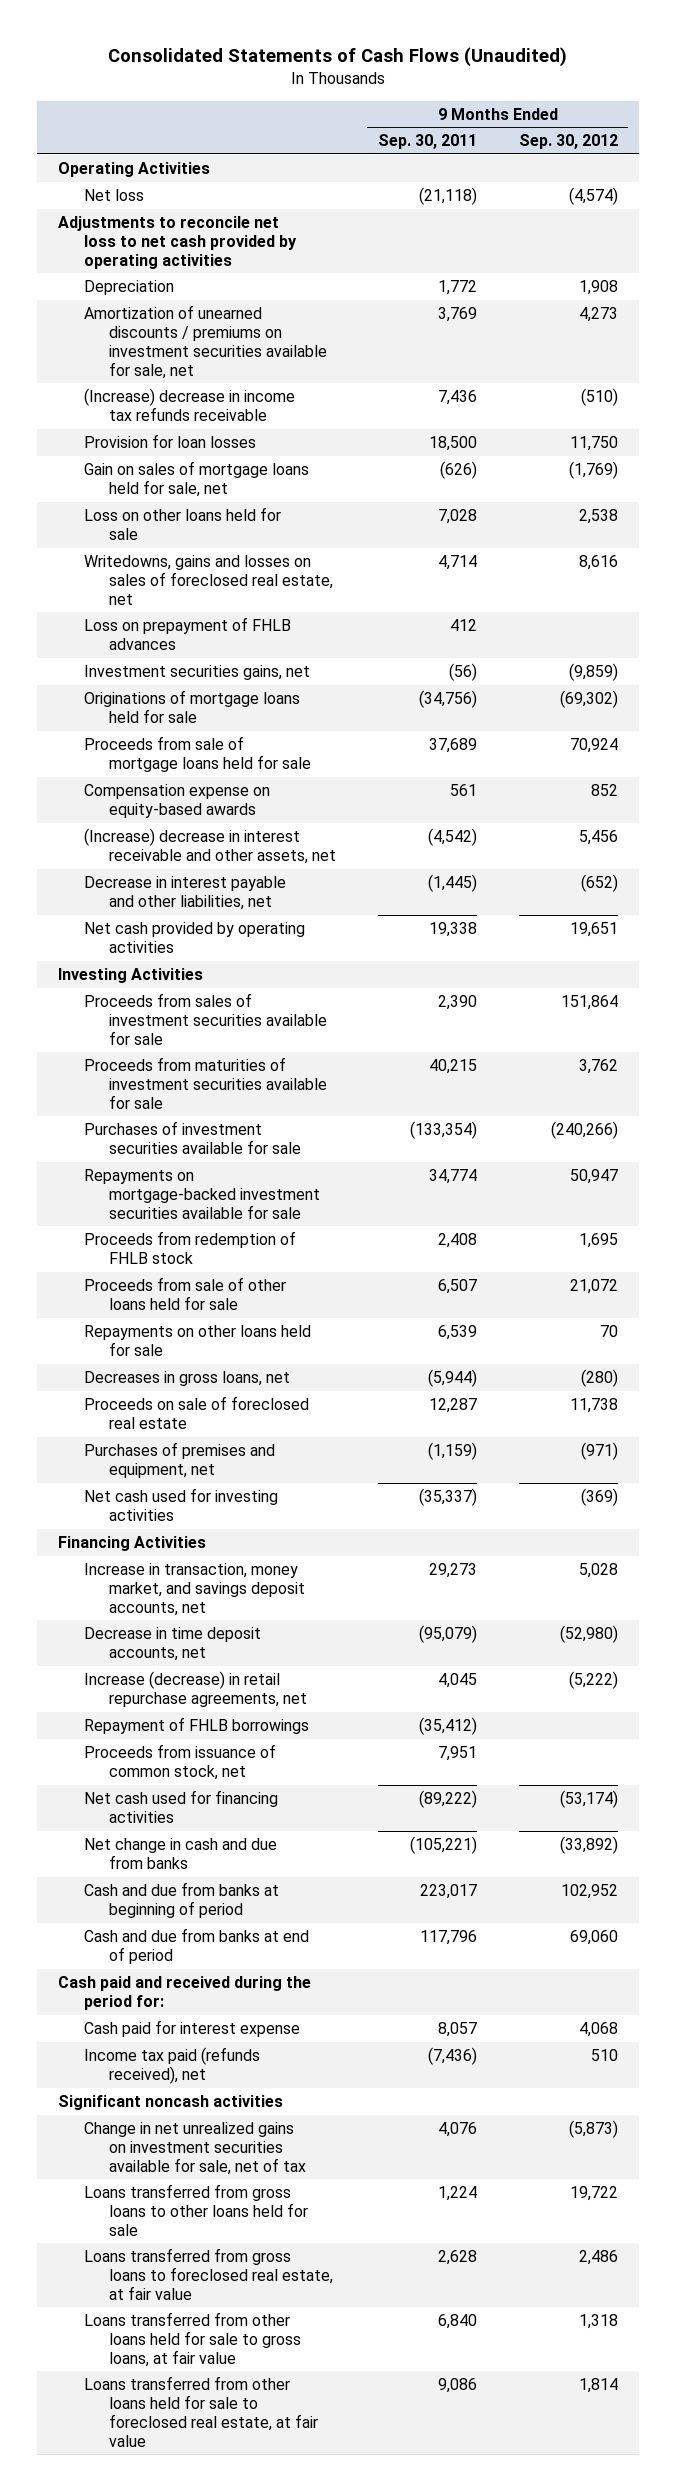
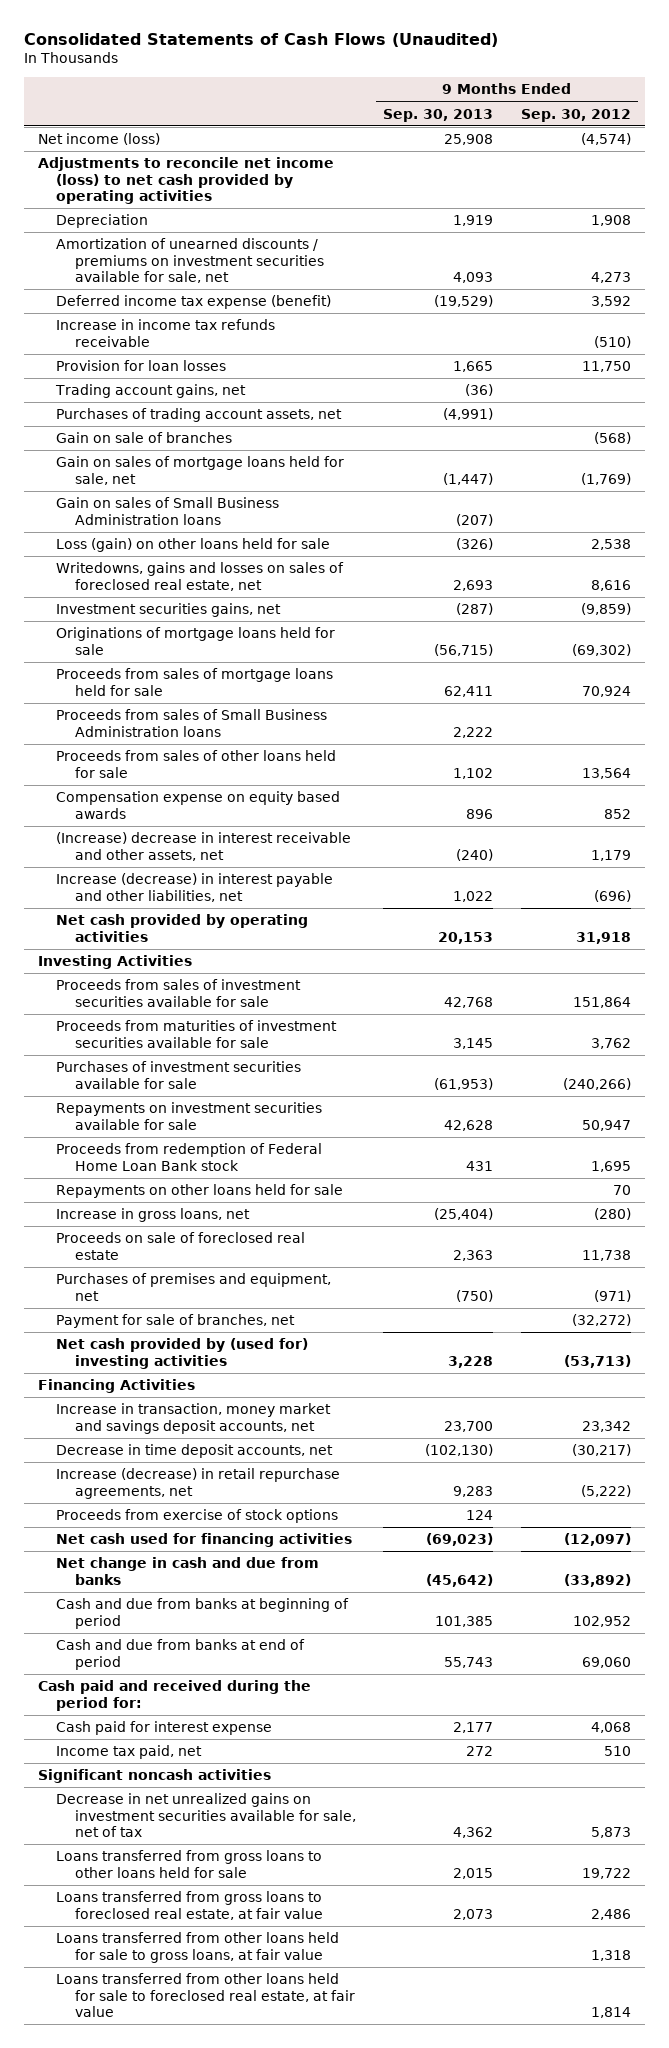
- | 9 Months Ended Sep. 30, 2011 | 9 Months Ended Sep. 30, 2012
+ | 9 Months Ended Sep. 30, 2013 | 9 Months Ended Sep. 30, 2012
- Operating Activities
- Net loss | (21,118) | (4,574)
- Adjustments to reconcile net loss to net cash provided by operating activities
+ Net income (loss) | 25,908 | (4,574)
+ Adjustments to reconcile net income (loss) to net cash provided by operating activities
- (Increase) decrease in income tax refunds receivable | 7,436 | (510)
+ Deferred income tax expense (benefit) | (19,529) | 3,592
+ Increase in income tax refunds receivable | | (510)
+ Trading account gains, net | (36) |
+ Purchases of trading account assets, net | (4,991) |
+ Gain on sale of branches | | (568)
- Loss on other loans held for sale | 7,028 | 2,538
+ Gain on sales of Small Business Administration loans | (207) |
+ Loss (gain) on other loans held for sale | (326) | 2,538
- Loss on prepayment of FHLB advances | 412 |
- Proceeds from sale of mortgage loans held for sale | 37,689 | 70,924
- Compensation expense on equity-based awards | 561 | 852
- (Increase) decrease in interest receivable and other assets, net | (4,542) | 5,456
- Decrease in interest payable and other liabilities, net | (1,445) | (652)
- Net cash provided by operating activities | 19,338 | 19,651
+ Proceeds from sales of mortgage loans held for sale | 62,411 | 70,924
+ Proceeds from sales of Small Business Administration loans | 2,222 |
+ Proceeds from sales of other loans held for sale | 1,102 | 13,564
+ Compensation expense on equity based awards | 896 | 852
+ (Increase) decrease in interest receivable and other assets, net | (240) | 1,179
+ Increase (decrease) in interest payable and other liabilities, net | 1,022 | (696)
+ Net cash provided by operating activities | 20,153 | 31,918
- Repayments on mortgage-backed investment securities available for sale | 34,774 | 50,947
- Proceeds from redemption of FHLB stock | 2,408 | 1,695
- Proceeds from sale of other loans held for sale | 6,507 | 21,072
+ Repayments on investment securities available for sale | 42,628 | 50,947
+ Proceeds from redemption of Federal Home Loan Bank stock | 431 | 1,695
- Decreases in gross loans, net | (5,944) | (280)
+ Increase in gross loans, net | (25,404) | (280)
- Net cash used for investing activities | (35,337) | (369)
+ Payment for sale of branches, net | | (32,272)
+ Net cash provided by (used for) investing activities | 3,228 | (53,713)
- Increase in transaction, money market, and savings deposit accounts, net | 29,273 | 5,028
- Decrease in time deposit accounts, net | (95,079) | (52,980)
+ Increase in transaction, money market and savings deposit accounts, net | 23,700 | 23,342
+ Decrease in time deposit accounts, net | (102,130) | (30,217)
- Repayment of FHLB borrowings | (35,412) |
- Proceeds from issuance of common stock, net | 7,951 |
- Net cash used for financing activities | (89,222) | (53,174)
+ Proceeds from exercise of stock options | 124 |
+ Net cash used for financing activities | (69,023) | (12,097)
- Income tax paid (refunds received), net | (7,436) | 510
+ Income tax paid, net | 272 | 510
- Change in net unrealized gains on investment securities available for sale, net of tax | 4,076 | (5,873)
+ Decrease in net unrealized gains on investment securities available for sale, net of tax | 4,362 | 5,873

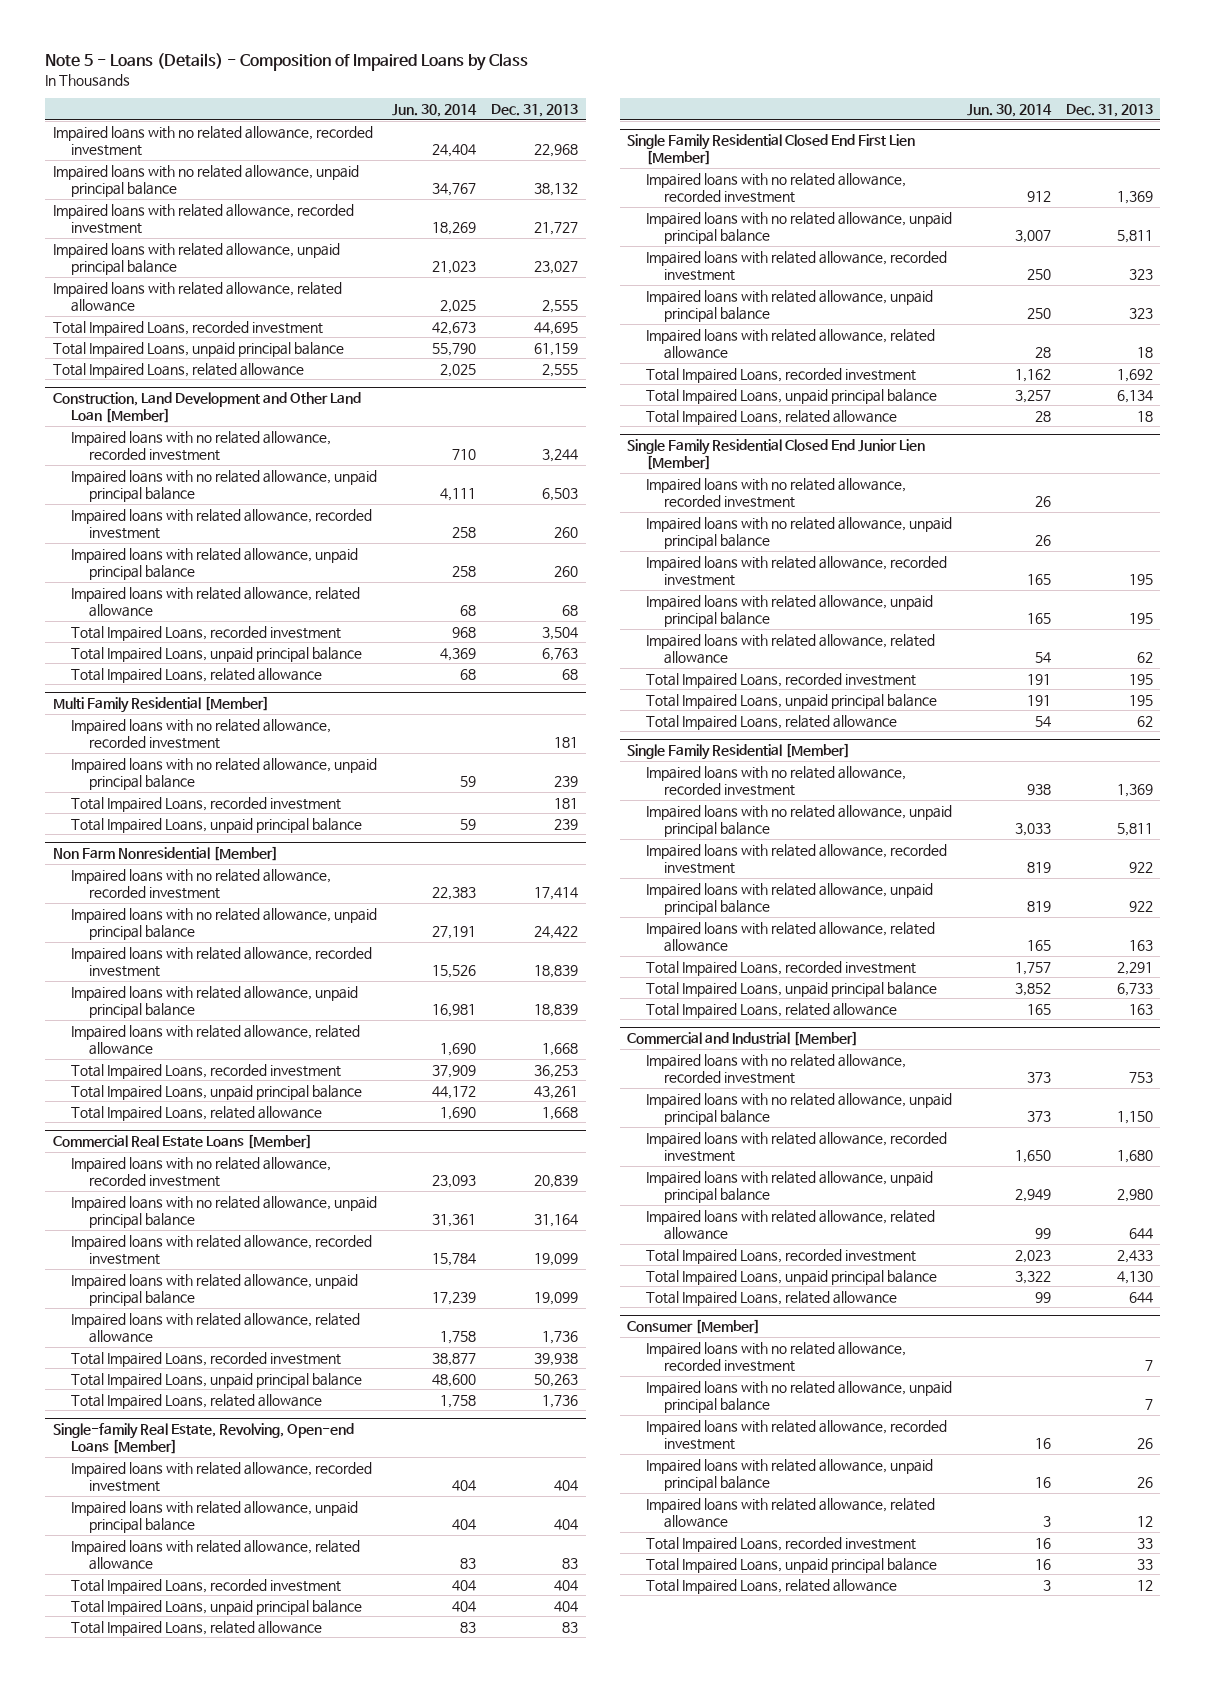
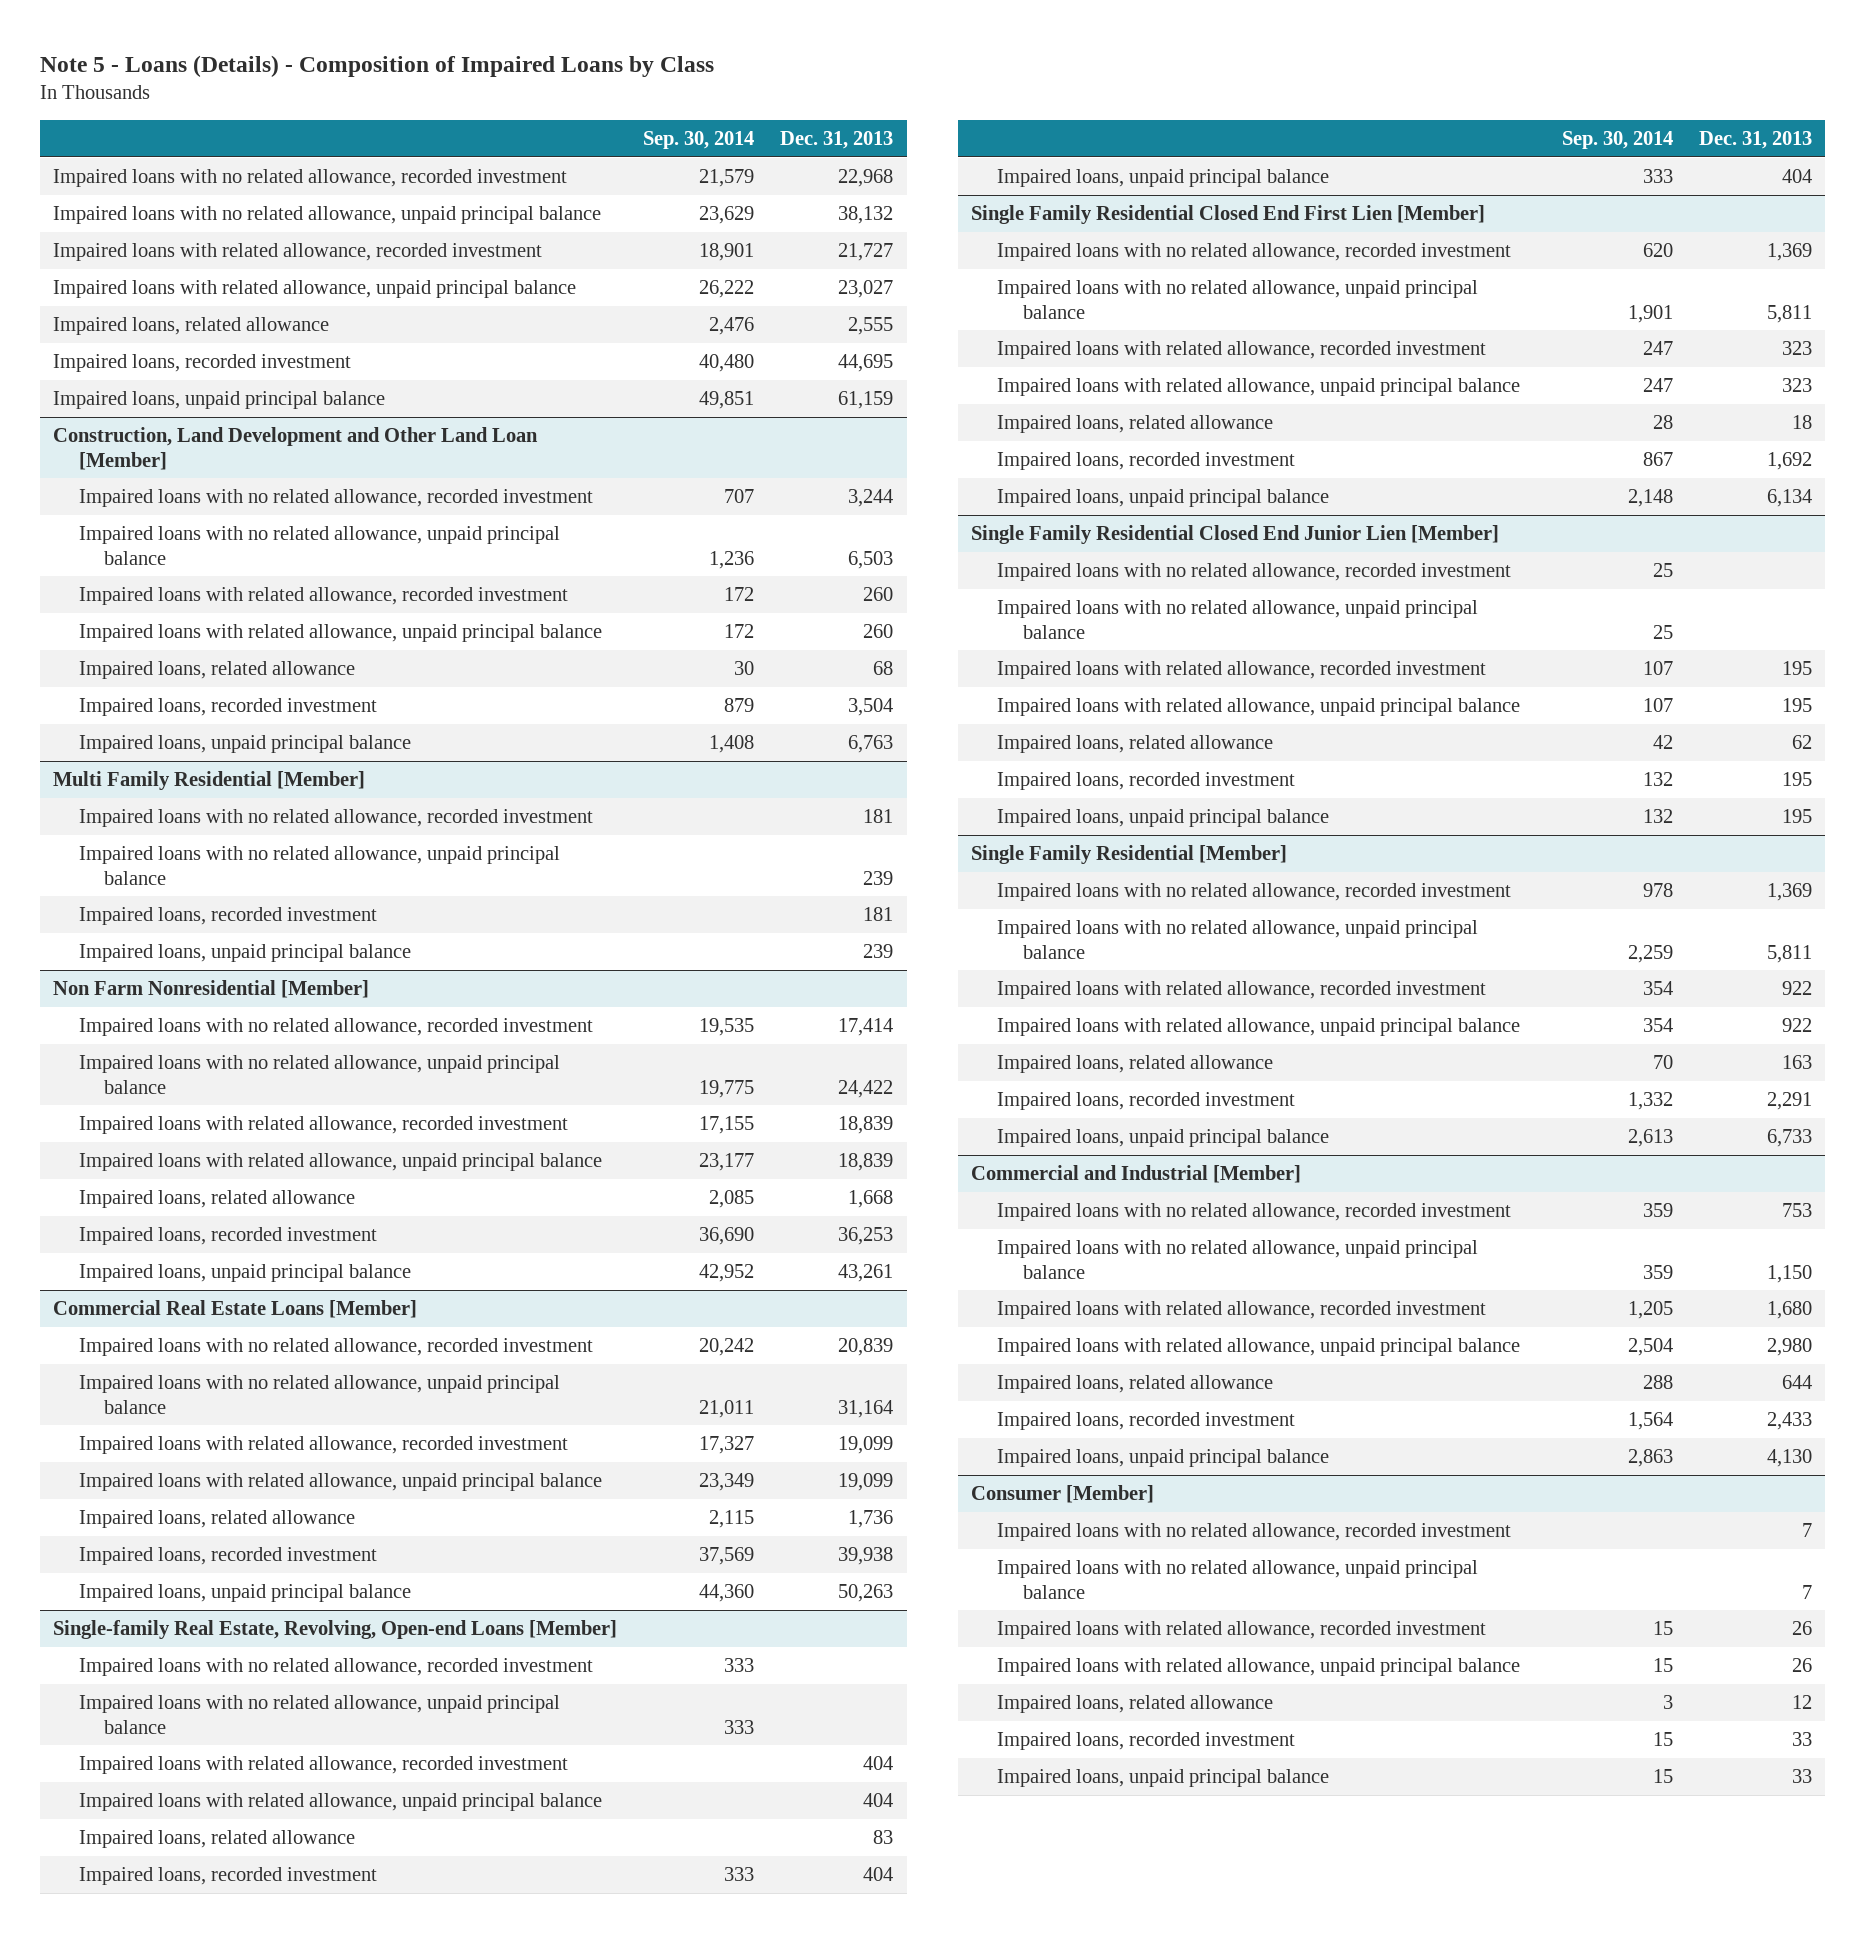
- | Jun. 30, 2014 | Dec. 31, 2013
+ | Sep. 30, 2014 | Dec. 31, 2013
- Impaired loans with related allowance, related allowance | 2,025 | 2,555
- Total Impaired Loans, recorded investment | 42,673 | 44,695
- Total Impaired Loans, unpaid principal balance | 55,790 | 61,159
- Total Impaired Loans, related allowance | 2,025 | 2,555
+ Impaired loans, related allowance | 2,476 | 2,555
+ Impaired loans, recorded investment | 40,480 | 44,695
+ Impaired loans, unpaid principal balance | 49,851 | 61,159
@ Construction, Land Development and Other Land Loan [Member]
- Impaired loans with related allowance, related allowance | 68 | 68
- Total Impaired Loans, recorded investment | 968 | 3,504
- Total Impaired Loans, unpaid principal balance | 4,369 | 6,763
- Total Impaired Loans, related allowance | 68 | 68
+ Impaired loans, related allowance | 30 | 68
+ Impaired loans, recorded investment | 879 | 3,504
+ Impaired loans, unpaid principal balance | 1,408 | 6,763
@ Multi Family Residential [Member]
- Total Impaired Loans, recorded investment | | 181
- Total Impaired Loans, unpaid principal balance | 59 | 239
+ Impaired loans, recorded investment | | 181
+ Impaired loans, unpaid principal balance | | 239
@ Non Farm Nonresidential [Member]
- Impaired loans with related allowance, related allowance | 1,690 | 1,668
- Total Impaired Loans, recorded investment | 37,909 | 36,253
- Total Impaired Loans, unpaid principal balance | 44,172 | 43,261
- Total Impaired Loans, related allowance | 1,690 | 1,668
+ Impaired loans, related allowance | 2,085 | 1,668
+ Impaired loans, recorded investment | 36,690 | 36,253
+ Impaired loans, unpaid principal balance | 42,952 | 43,261
@ Commercial Real Estate Loans [Member]
- Impaired loans with related allowance, related allowance | 1,758 | 1,736
- Total Impaired Loans, recorded investment | 38,877 | 39,938
- Total Impaired Loans, unpaid principal balance | 48,600 | 50,263
- Total Impaired Loans, related allowance | 1,758 | 1,736
+ Impaired loans, related allowance | 2,115 | 1,736
+ Impaired loans, recorded investment | 37,569 | 39,938
+ Impaired loans, unpaid principal balance | 44,360 | 50,263
@ Single-family Real Estate, Revolving, Open-end Loans [Member]
+ Impaired loans with no related allowance, recorded investment | 333 |
+ Impaired loans with no related allowance, unpaid principal balance | 333 |
- Impaired loans with related allowance, related allowance | 83 | 83
- Total Impaired Loans, recorded investment | 404 | 404
- Total Impaired Loans, unpaid principal balance | 404 | 404
- Total Impaired Loans, related allowance | 83 | 83
+ Impaired loans, related allowance | | 83
+ Impaired loans, recorded investment | 333 | 404
+ Impaired loans, unpaid principal balance | 333 | 404
@ Single Family Residential Closed End First Lien [Member]
- Impaired loans with related allowance, related allowance | 28 | 18
- Total Impaired Loans, recorded investment | 1,162 | 1,692
- Total Impaired Loans, unpaid principal balance | 3,257 | 6,134
- Total Impaired Loans, related allowance | 28 | 18
+ Impaired loans, related allowance | 28 | 18
+ Impaired loans, recorded investment | 867 | 1,692
+ Impaired loans, unpaid principal balance | 2,148 | 6,134
@ Single Family Residential Closed End Junior Lien [Member]
- Impaired loans with related allowance, related allowance | 54 | 62
- Total Impaired Loans, recorded investment | 191 | 195
- Total Impaired Loans, unpaid principal balance | 191 | 195
- Total Impaired Loans, related allowance | 54 | 62
+ Impaired loans, related allowance | 42 | 62
+ Impaired loans, recorded investment | 132 | 195
+ Impaired loans, unpaid principal balance | 132 | 195
@ Single Family Residential [Member]
- Impaired loans with related allowance, related allowance | 165 | 163
- Total Impaired Loans, recorded investment | 1,757 | 2,291
- Total Impaired Loans, unpaid principal balance | 3,852 | 6,733
- Total Impaired Loans, related allowance | 165 | 163
+ Impaired loans, related allowance | 70 | 163
+ Impaired loans, recorded investment | 1,332 | 2,291
+ Impaired loans, unpaid principal balance | 2,613 | 6,733
@ Commercial and Industrial [Member]
- Impaired loans with related allowance, related allowance | 99 | 644
- Total Impaired Loans, recorded investment | 2,023 | 2,433
- Total Impaired Loans, unpaid principal balance | 3,322 | 4,130
- Total Impaired Loans, related allowance | 99 | 644
+ Impaired loans, related allowance | 288 | 644
+ Impaired loans, recorded investment | 1,564 | 2,433
+ Impaired loans, unpaid principal balance | 2,863 | 4,130
@ Consumer [Member]
- Impaired loans with related allowance, related allowance | 3 | 12
- Total Impaired Loans, recorded investment | 16 | 33
- Total Impaired Loans, unpaid principal balance | 16 | 33
- Total Impaired Loans, related allowance | 3 | 12
+ Impaired loans, related allowance | 3 | 12
+ Impaired loans, recorded investment | 15 | 33
+ Impaired loans, unpaid principal balance | 15 | 33

